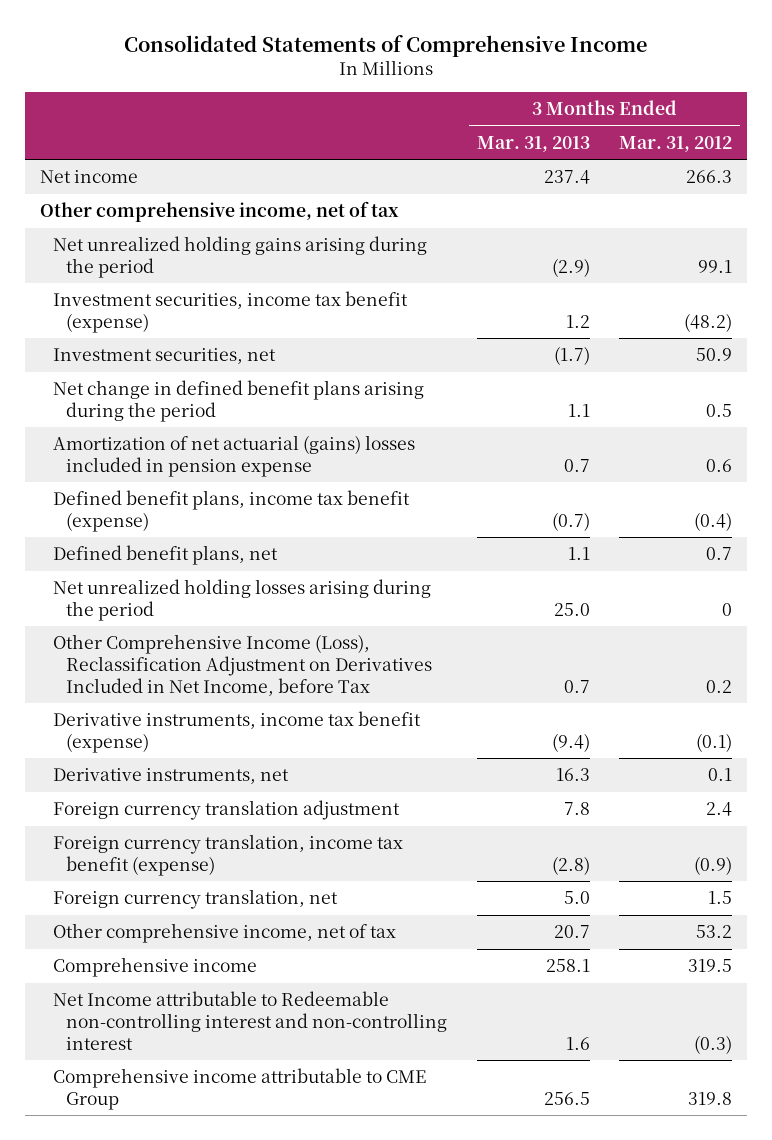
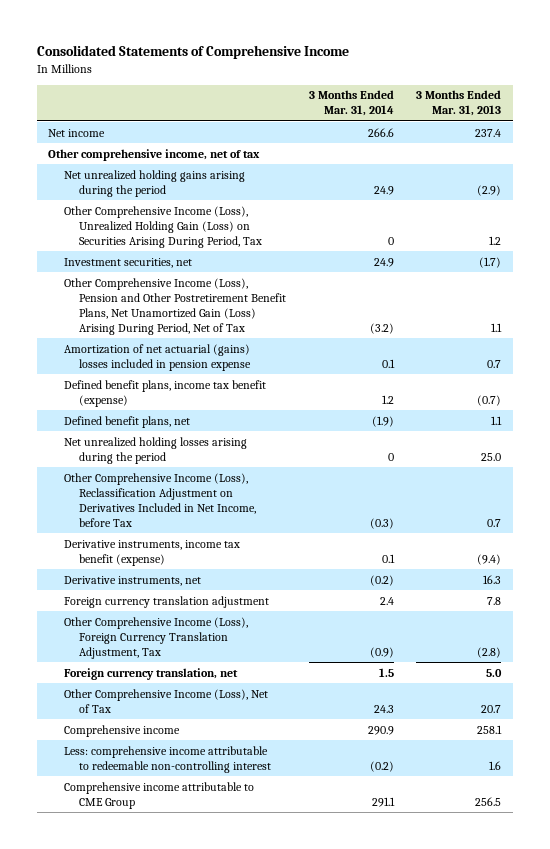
- | 3 Months Ended Mar. 31, 2013 | 3 Months Ended Mar. 31, 2012
+ | 3 Months Ended Mar. 31, 2014 | 3 Months Ended Mar. 31, 2013
- Investment securities, income tax benefit (expense) | 1.2 | (48.2)
+ Other Comprehensive Income (Loss), Unrealized Holding Gain (Loss) on Securities Arising During Period, Tax | 0 | 1.2
- Net change in defined benefit plans arising during the period | 1.1 | 0.5
+ Other Comprehensive Income (Loss), Pension and Other Postretirement Benefit Plans, Net Unamortized Gain (Loss) Arising During Period, Net of Tax | (3.2) | 1.1
- Foreign currency translation, income tax benefit (expense) | (2.8) | (0.9)
+ Other Comprehensive Income (Loss), Foreign Currency Translation Adjustment, Tax | (0.9) | (2.8)
- Other comprehensive income, net of tax | 20.7 | 53.2
+ Other Comprehensive Income (Loss), Net of Tax | 24.3 | 20.7
- Net Income attributable to Redeemable non-controlling interest and non-controlling interest | 1.6 | (0.3)
+ Less: comprehensive income attributable to redeemable non-controlling interest | (0.2) | 1.6

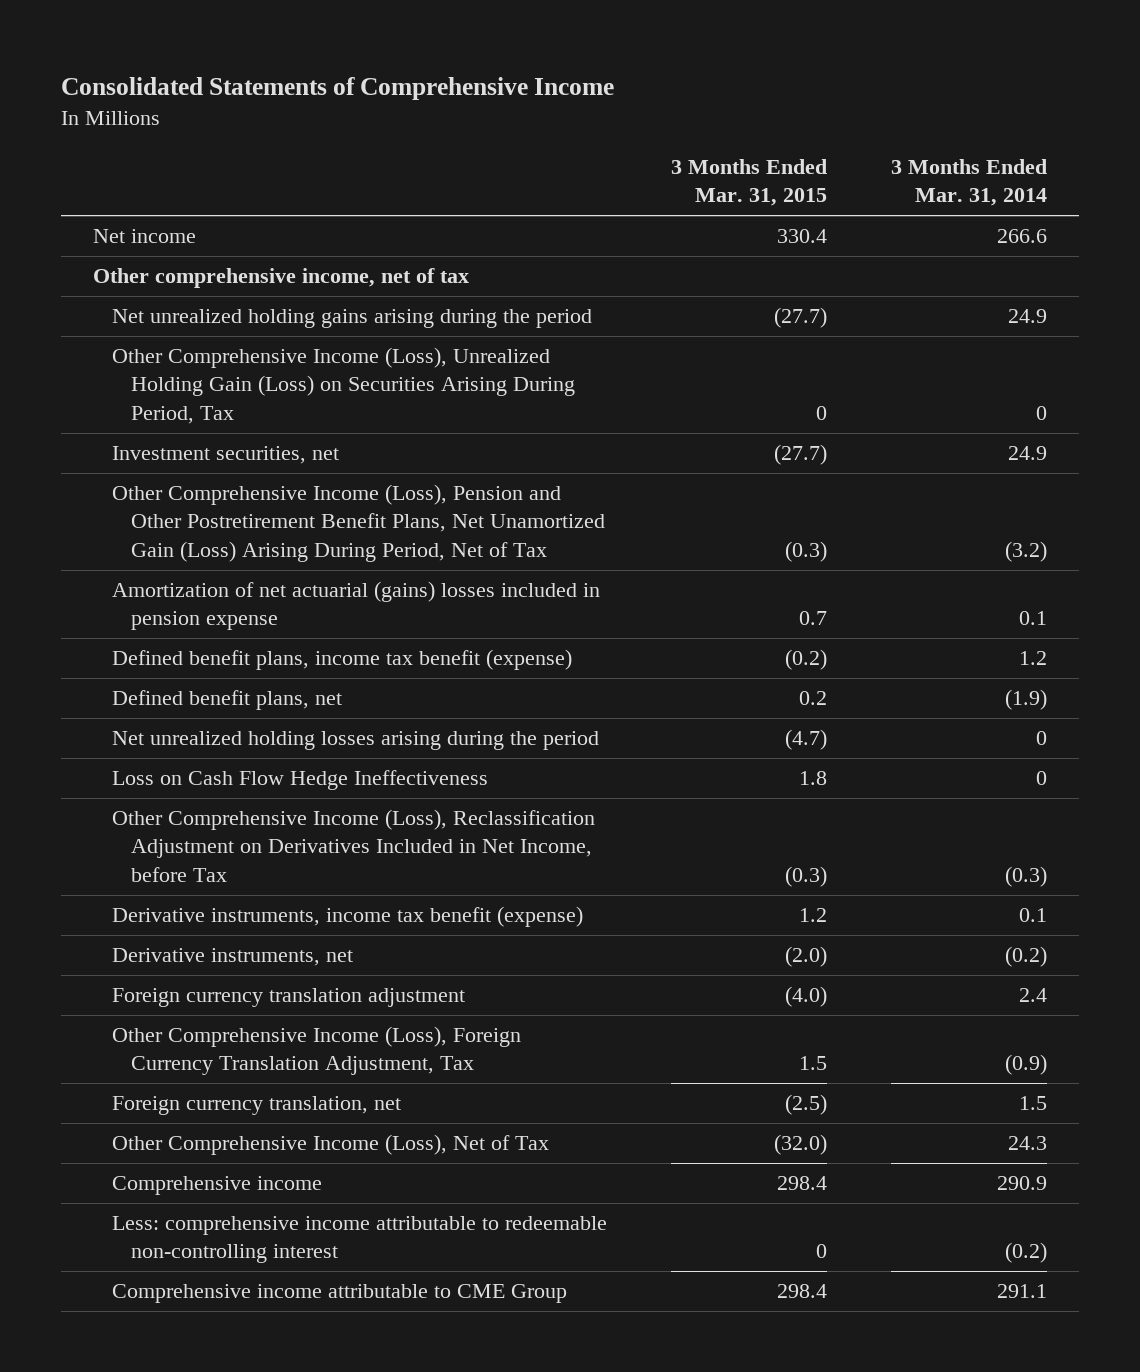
- | 3 Months Ended Mar. 31, 2014 | 3 Months Ended Mar. 31, 2013
+ | 3 Months Ended Mar. 31, 2015 | 3 Months Ended Mar. 31, 2014
+ Loss on Cash Flow Hedge Ineffectiveness | 1.8 | 0

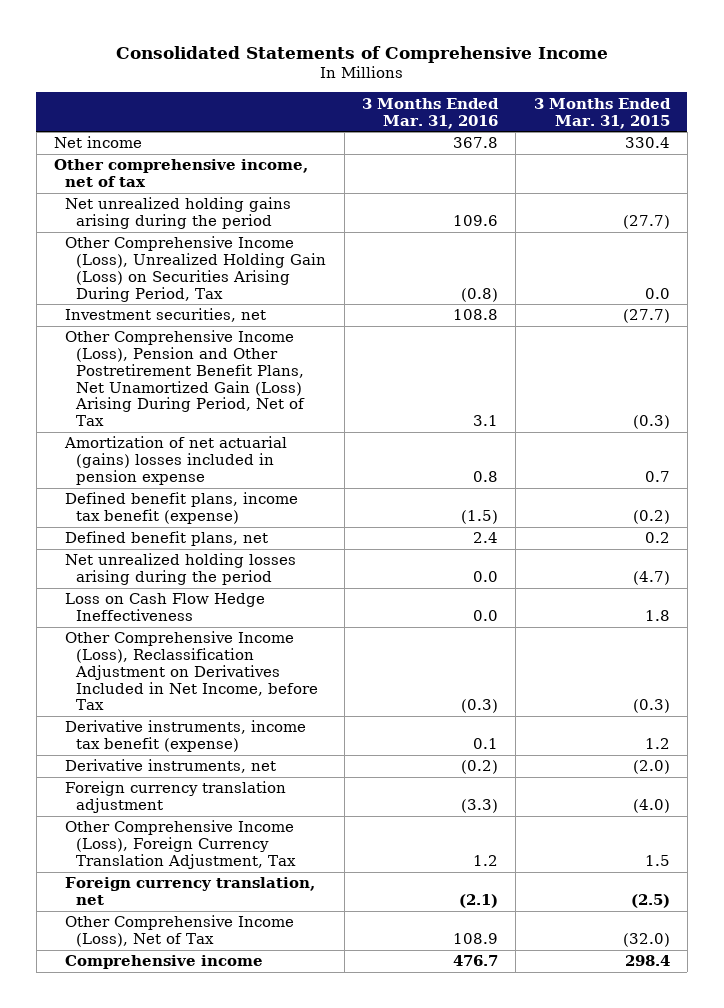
- | 3 Months Ended Mar. 31, 2015 | 3 Months Ended Mar. 31, 2014
+ | 3 Months Ended Mar. 31, 2016 | 3 Months Ended Mar. 31, 2015
- Other Comprehensive Income (Loss), Unrealized Holding Gain (Loss) on Securities Arising During Period, Tax | 0 | 0
+ Other Comprehensive Income (Loss), Unrealized Holding Gain (Loss) on Securities Arising During Period, Tax | (0.8) | 0.0
- Less: comprehensive income attributable to redeemable non-controlling interest | 0 | (0.2)
- Comprehensive income attributable to CME Group | 298.4 | 291.1

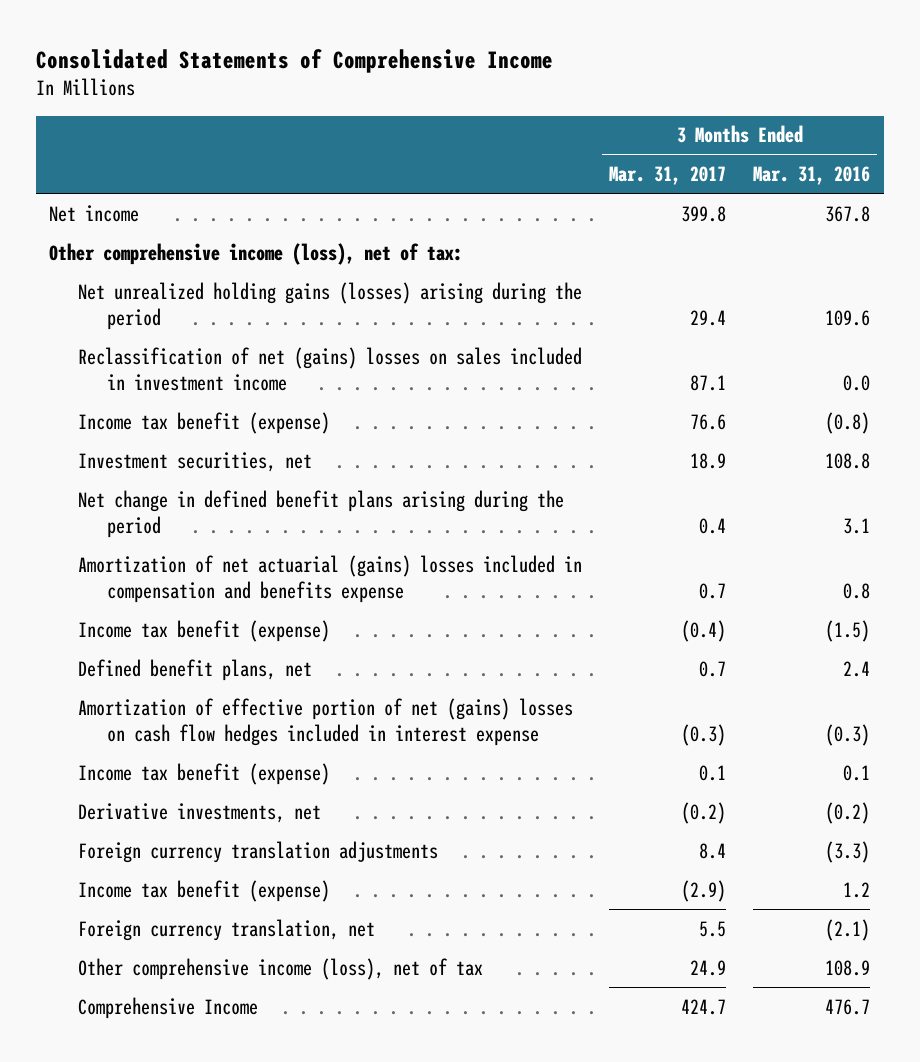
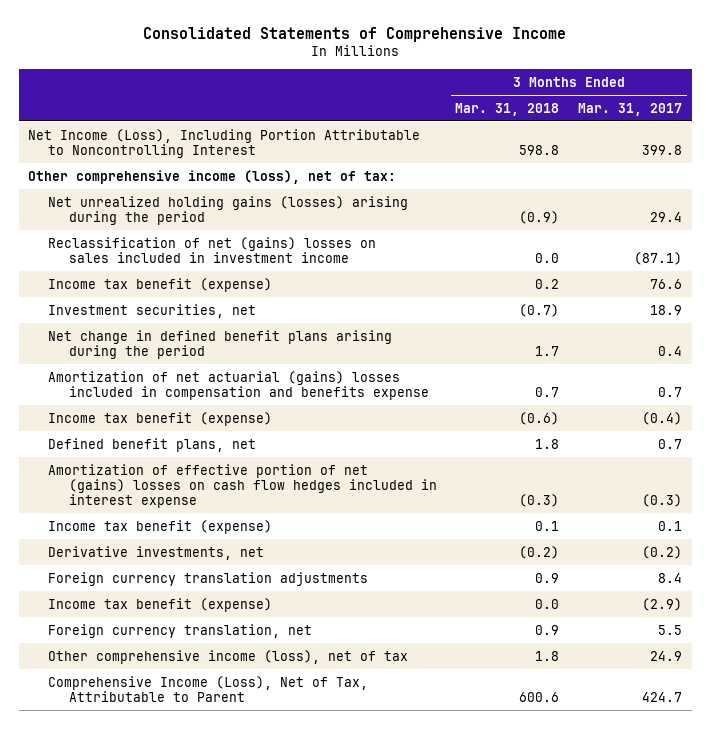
- | 3 Months Ended Mar. 31, 2017 | 3 Months Ended Mar. 31, 2016
+ | 3 Months Ended Mar. 31, 2018 | 3 Months Ended Mar. 31, 2017
- Net income | 399.8 | 367.8
+ Net Income (Loss), Including Portion Attributable to Noncontrolling Interest | 598.8 | 399.8
- Reclassification of net (gains) losses on sales included in investment income | 87.1 | 0.0
+ Reclassification of net (gains) losses on sales included in investment income | 0.0 | (87.1)
- Comprehensive Income | 424.7 | 476.7
+ Comprehensive Income (Loss), Net of Tax, Attributable to Parent | 600.6 | 424.7

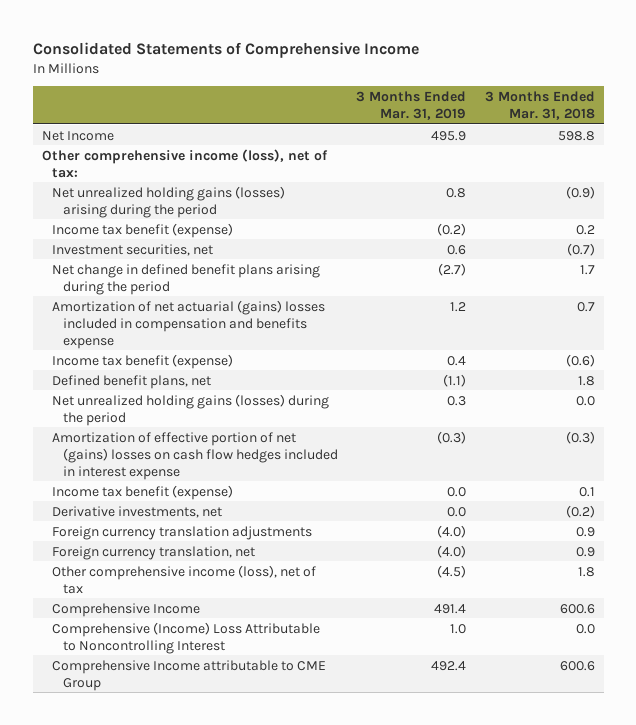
- | 3 Months Ended Mar. 31, 2018 | 3 Months Ended Mar. 31, 2017
+ | 3 Months Ended Mar. 31, 2019 | 3 Months Ended Mar. 31, 2018
- Net Income (Loss), Including Portion Attributable to Noncontrolling Interest | 598.8 | 399.8
+ Net Income | 495.9 | 598.8
- Reclassification of net (gains) losses on sales included in investment income | 0.0 | (87.1)
+ Net unrealized holding gains (losses) during the period | 0.3 | 0.0
- Income tax benefit (expense) | 0.0 | (2.9)
- Comprehensive Income (Loss), Net of Tax, Attributable to Parent | 600.6 | 424.7
+ Comprehensive Income | 491.4 | 600.6
+ Comprehensive (Income) Loss Attributable to Noncontrolling Interest | 1.0 | 0.0
+ Comprehensive Income attributable to CME Group | 492.4 | 600.6

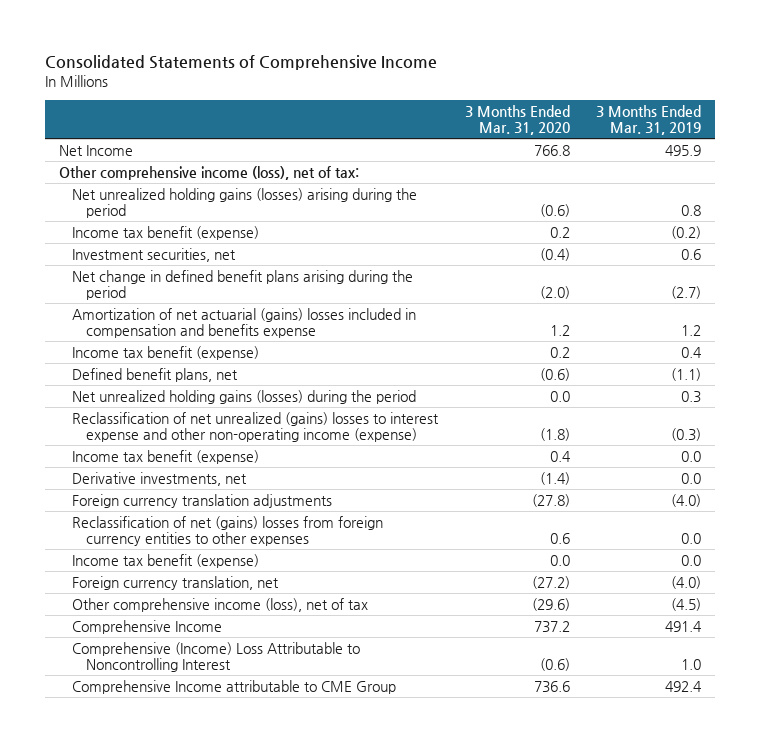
- | 3 Months Ended Mar. 31, 2019 | 3 Months Ended Mar. 31, 2018
+ | 3 Months Ended Mar. 31, 2020 | 3 Months Ended Mar. 31, 2019
- Amortization of effective portion of net (gains) losses on cash flow hedges included in interest expense | (0.3) | (0.3)
+ Reclassification of net unrealized (gains) losses to interest expense and other non-operating income (expense) | (1.8) | (0.3)
+ Reclassification of net (gains) losses from foreign currency entities to other expenses | 0.6 | 0.0
+ Income tax benefit (expense) | 0.0 | 0.0

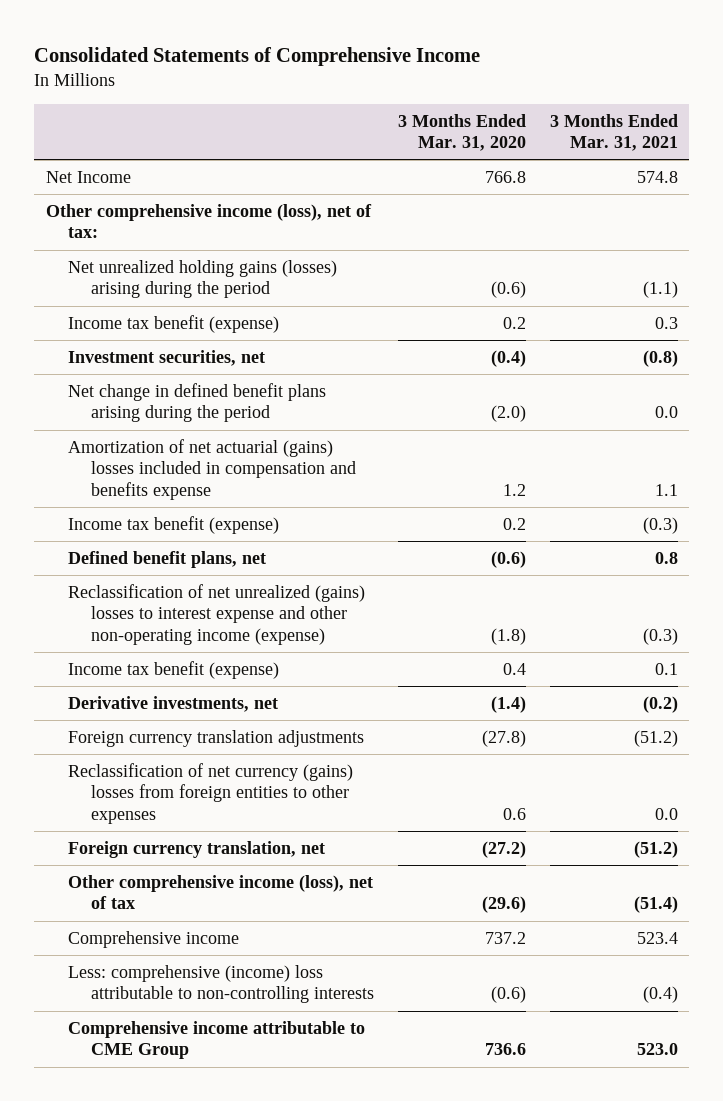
- | 3 Months Ended Mar. 31, 2020 | 3 Months Ended Mar. 31, 2019
+ | 3 Months Ended Mar. 31, 2020 | 3 Months Ended Mar. 31, 2021
- Net unrealized holding gains (losses) during the period | 0.0 | 0.3
- Reclassification of net (gains) losses from foreign currency entities to other expenses | 0.6 | 0.0
- Income tax benefit (expense) | 0.0 | 0.0
+ Reclassification of net currency (gains) losses from foreign entities to other expenses | 0.6 | 0.0
- Comprehensive Income | 737.2 | 491.4
- Comprehensive (Income) Loss Attributable to Noncontrolling Interest | (0.6) | 1.0
- Comprehensive Income attributable to CME Group | 736.6 | 492.4
+ Comprehensive income | 737.2 | 523.4
+ Less: comprehensive (income) loss attributable to non-controlling interests | (0.6) | (0.4)
+ Comprehensive income attributable to CME Group | 736.6 | 523.0

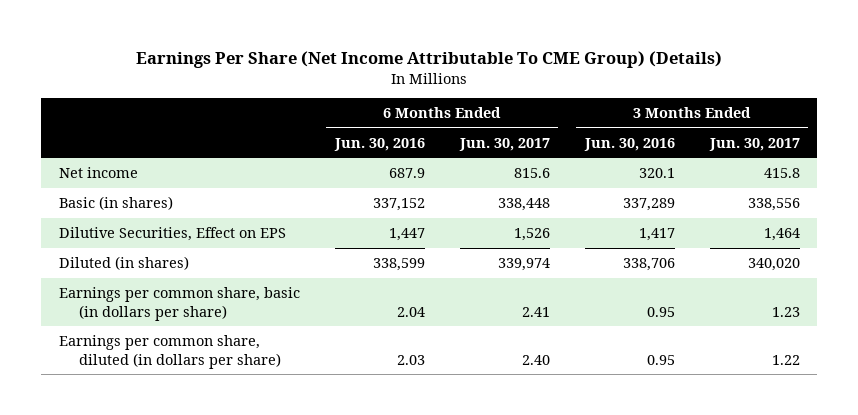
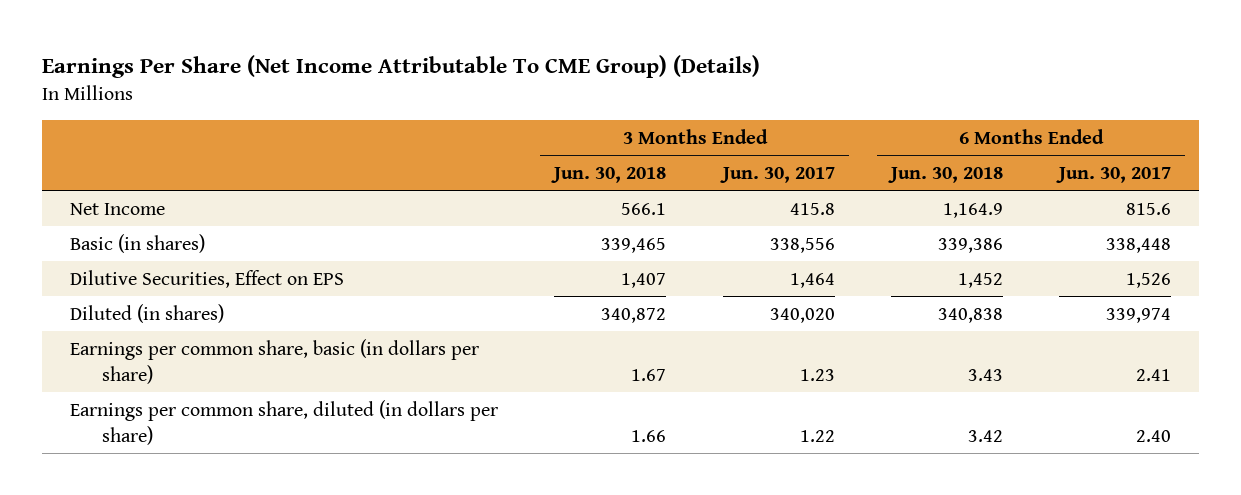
- | 6 Months Ended Jun. 30, 2016 | 6 Months Ended Jun. 30, 2017 | 3 Months Ended Jun. 30, 2016 | 3 Months Ended Jun. 30, 2017
+ | 3 Months Ended Jun. 30, 2018 | 3 Months Ended Jun. 30, 2017 | 6 Months Ended Jun. 30, 2018 | 6 Months Ended Jun. 30, 2017
- Net income | 687.9 | 815.6 | 320.1 | 415.8
+ Net Income | 566.1 | 415.8 | 1,164.9 | 815.6

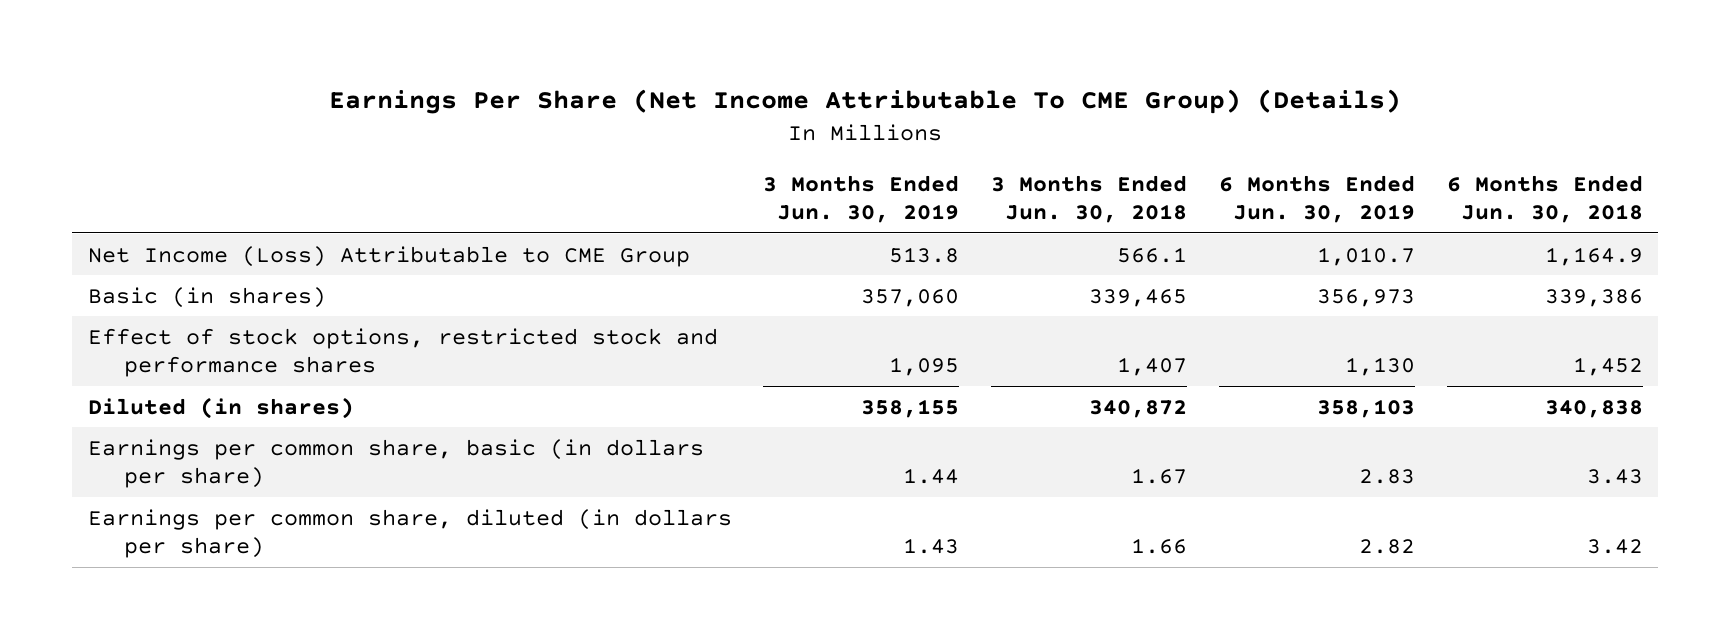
- | 3 Months Ended Jun. 30, 2018 | 3 Months Ended Jun. 30, 2017 | 6 Months Ended Jun. 30, 2018 | 6 Months Ended Jun. 30, 2017
+ | 3 Months Ended Jun. 30, 2019 | 3 Months Ended Jun. 30, 2018 | 6 Months Ended Jun. 30, 2019 | 6 Months Ended Jun. 30, 2018
- Net Income | 566.1 | 415.8 | 1,164.9 | 815.6
+ Net Income (Loss) Attributable to CME Group | 513.8 | 566.1 | 1,010.7 | 1,164.9
- Dilutive Securities, Effect on EPS | 1,407 | 1,464 | 1,452 | 1,526
+ Effect of stock options, restricted stock and performance shares | 1,095 | 1,407 | 1,130 | 1,452

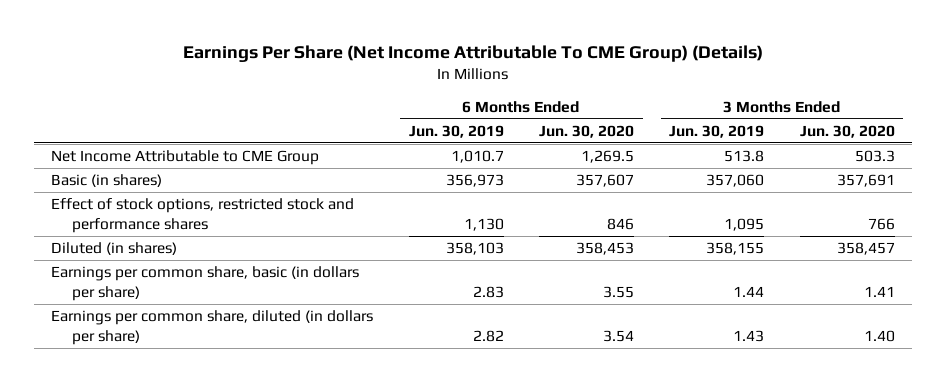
- | 3 Months Ended Jun. 30, 2019 | 3 Months Ended Jun. 30, 2018 | 6 Months Ended Jun. 30, 2019 | 6 Months Ended Jun. 30, 2018
+ | 6 Months Ended Jun. 30, 2019 | 6 Months Ended Jun. 30, 2020 | 3 Months Ended Jun. 30, 2019 | 3 Months Ended Jun. 30, 2020
- Net Income (Loss) Attributable to CME Group | 513.8 | 566.1 | 1,010.7 | 1,164.9
+ Net Income Attributable to CME Group | 1,010.7 | 1,269.5 | 513.8 | 503.3

